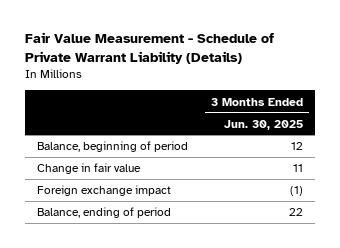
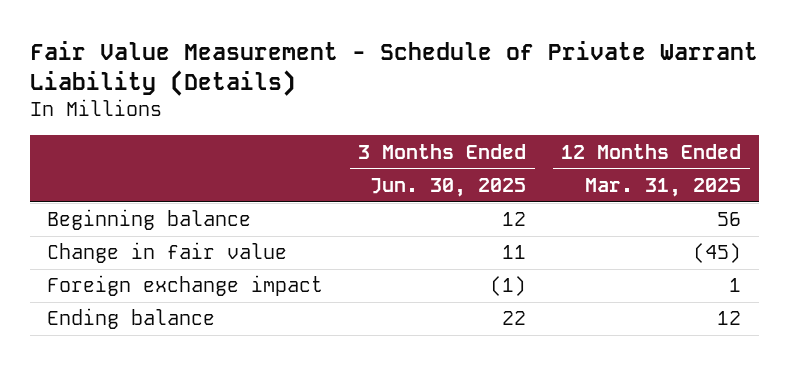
- | 3 Months Ended Jun. 30, 2025
+ | 3 Months Ended Jun. 30, 2025 | 12 Months Ended Mar. 31, 2025
- Balance, beginning of period | 12
+ Beginning balance | 12 | 56
- Balance, ending of period | 22
+ Ending balance | 22 | 12

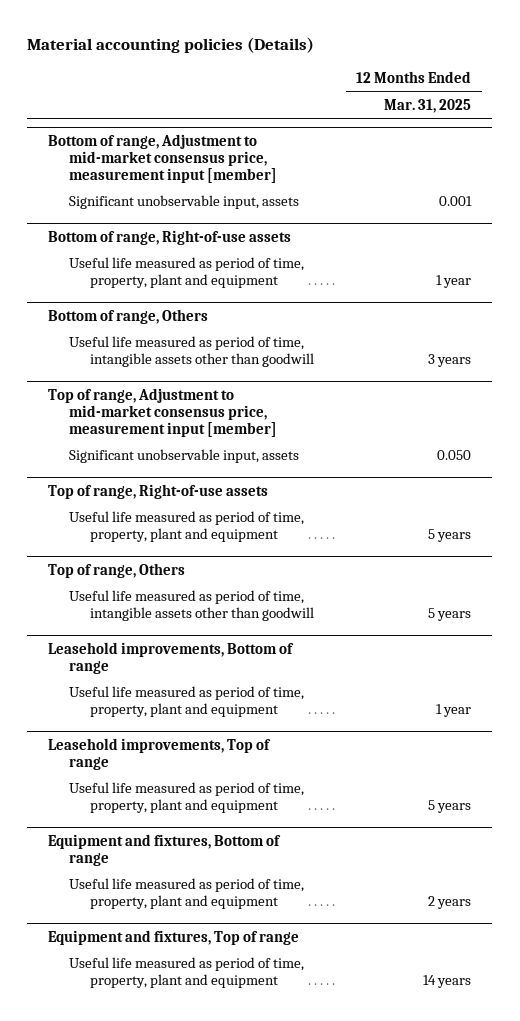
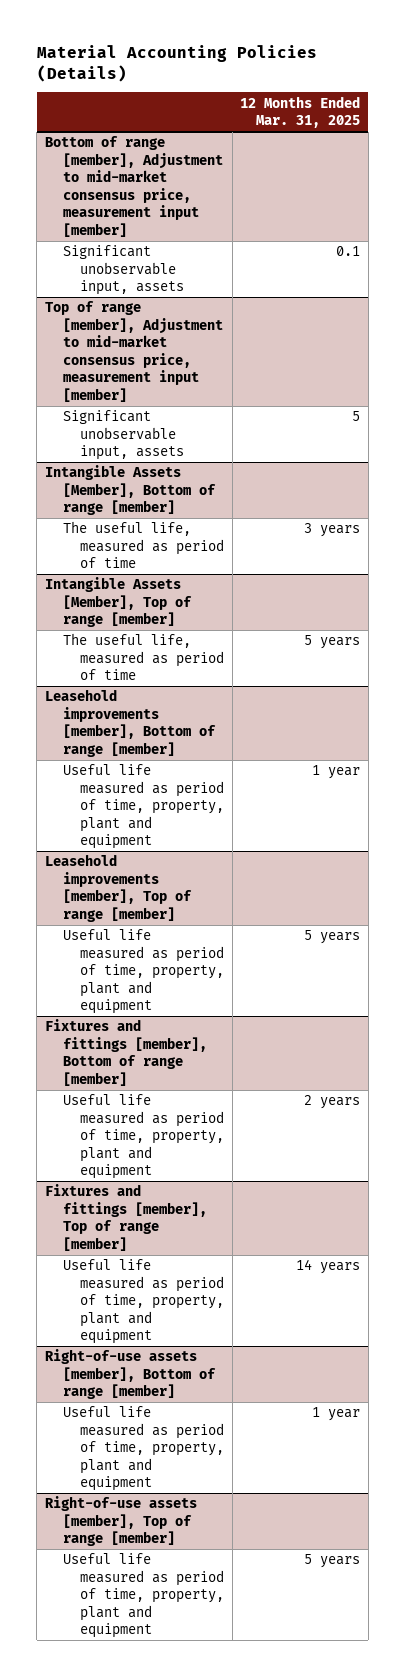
- Material accounting policies (Details)
+ Material Accounting Policies (Details)
- Bottom of range, Adjustment to mid-market consensus price, measurement input [member]
- Significant unobservable input, assets | 0.001
- Bottom of range, Right-of-use assets
- Useful life measured as period of time, property, plant and equipment | 1 year
- Bottom of range, Others
- Useful life measured as period of time, intangible assets other than goodwill | 3 years
- Top of range, Adjustment to mid-market consensus price, measurement input [member]
- Significant unobservable input, assets | 0.050
- Top of range, Right-of-use assets
- Useful life measured as period of time, property, plant and equipment | 5 years
- Top of range, Others
- Useful life measured as period of time, intangible assets other than goodwill | 5 years
- Leasehold improvements, Bottom of range
+ Bottom of range [member], Adjustment to mid-market consensus price, measurement input [member]
+ Significant unobservable input, assets | 0.1
+ Top of range [member], Adjustment to mid-market consensus price, measurement input [member]
+ Significant unobservable input, assets | 5
+ Intangible Assets [Member], Bottom of range [member]
+ The useful life, measured as period of time | 3 years
+ Intangible Assets [Member], Top of range [member]
+ The useful life, measured as period of time | 5 years
+ Leasehold improvements [member], Bottom of range [member]
- Leasehold improvements, Top of range
+ Leasehold improvements [member], Top of range [member]
- Equipment and fixtures, Bottom of range
+ Fixtures and fittings [member], Bottom of range [member]
- Equipment and fixtures, Top of range
+ Fixtures and fittings [member], Top of range [member]
+ Right-of-use assets [member], Bottom of range [member]
+ Useful life measured as period of time, property, plant and equipment | 1 year
+ Right-of-use assets [member], Top of range [member]
+ Useful life measured as period of time, property, plant and equipment | 5 years

